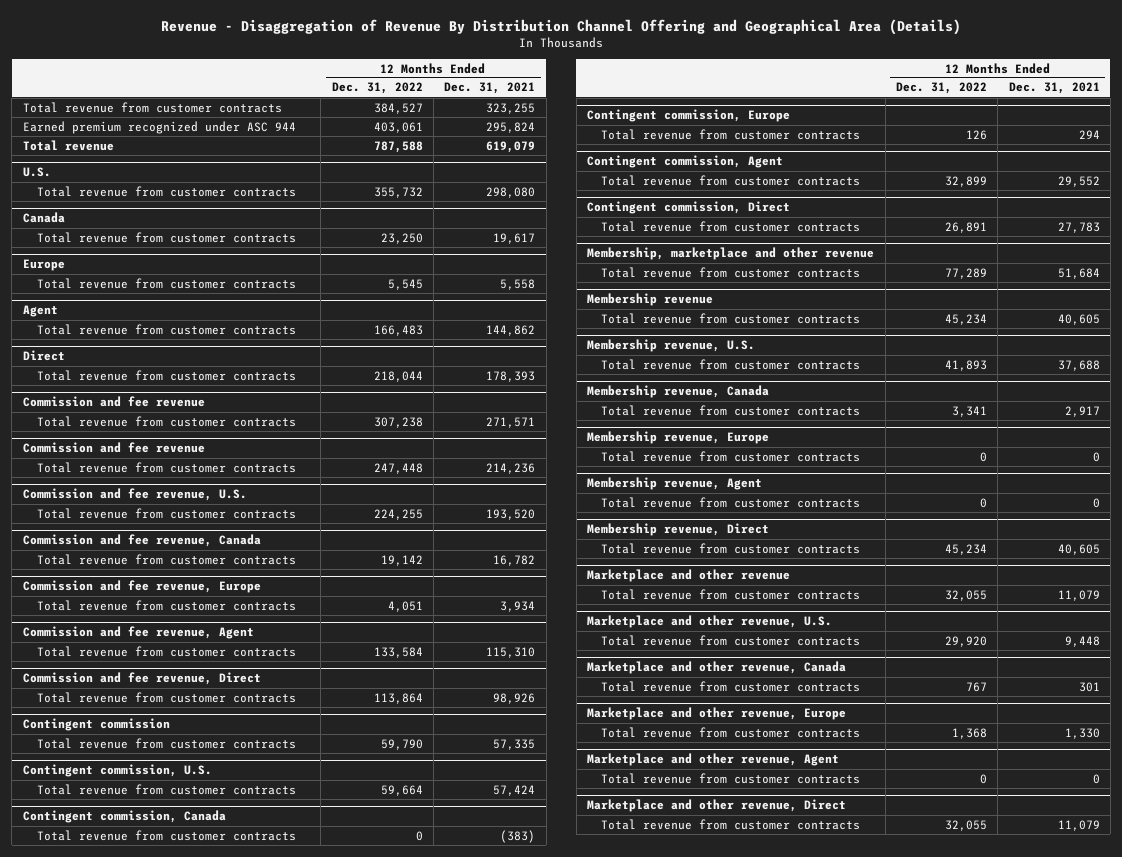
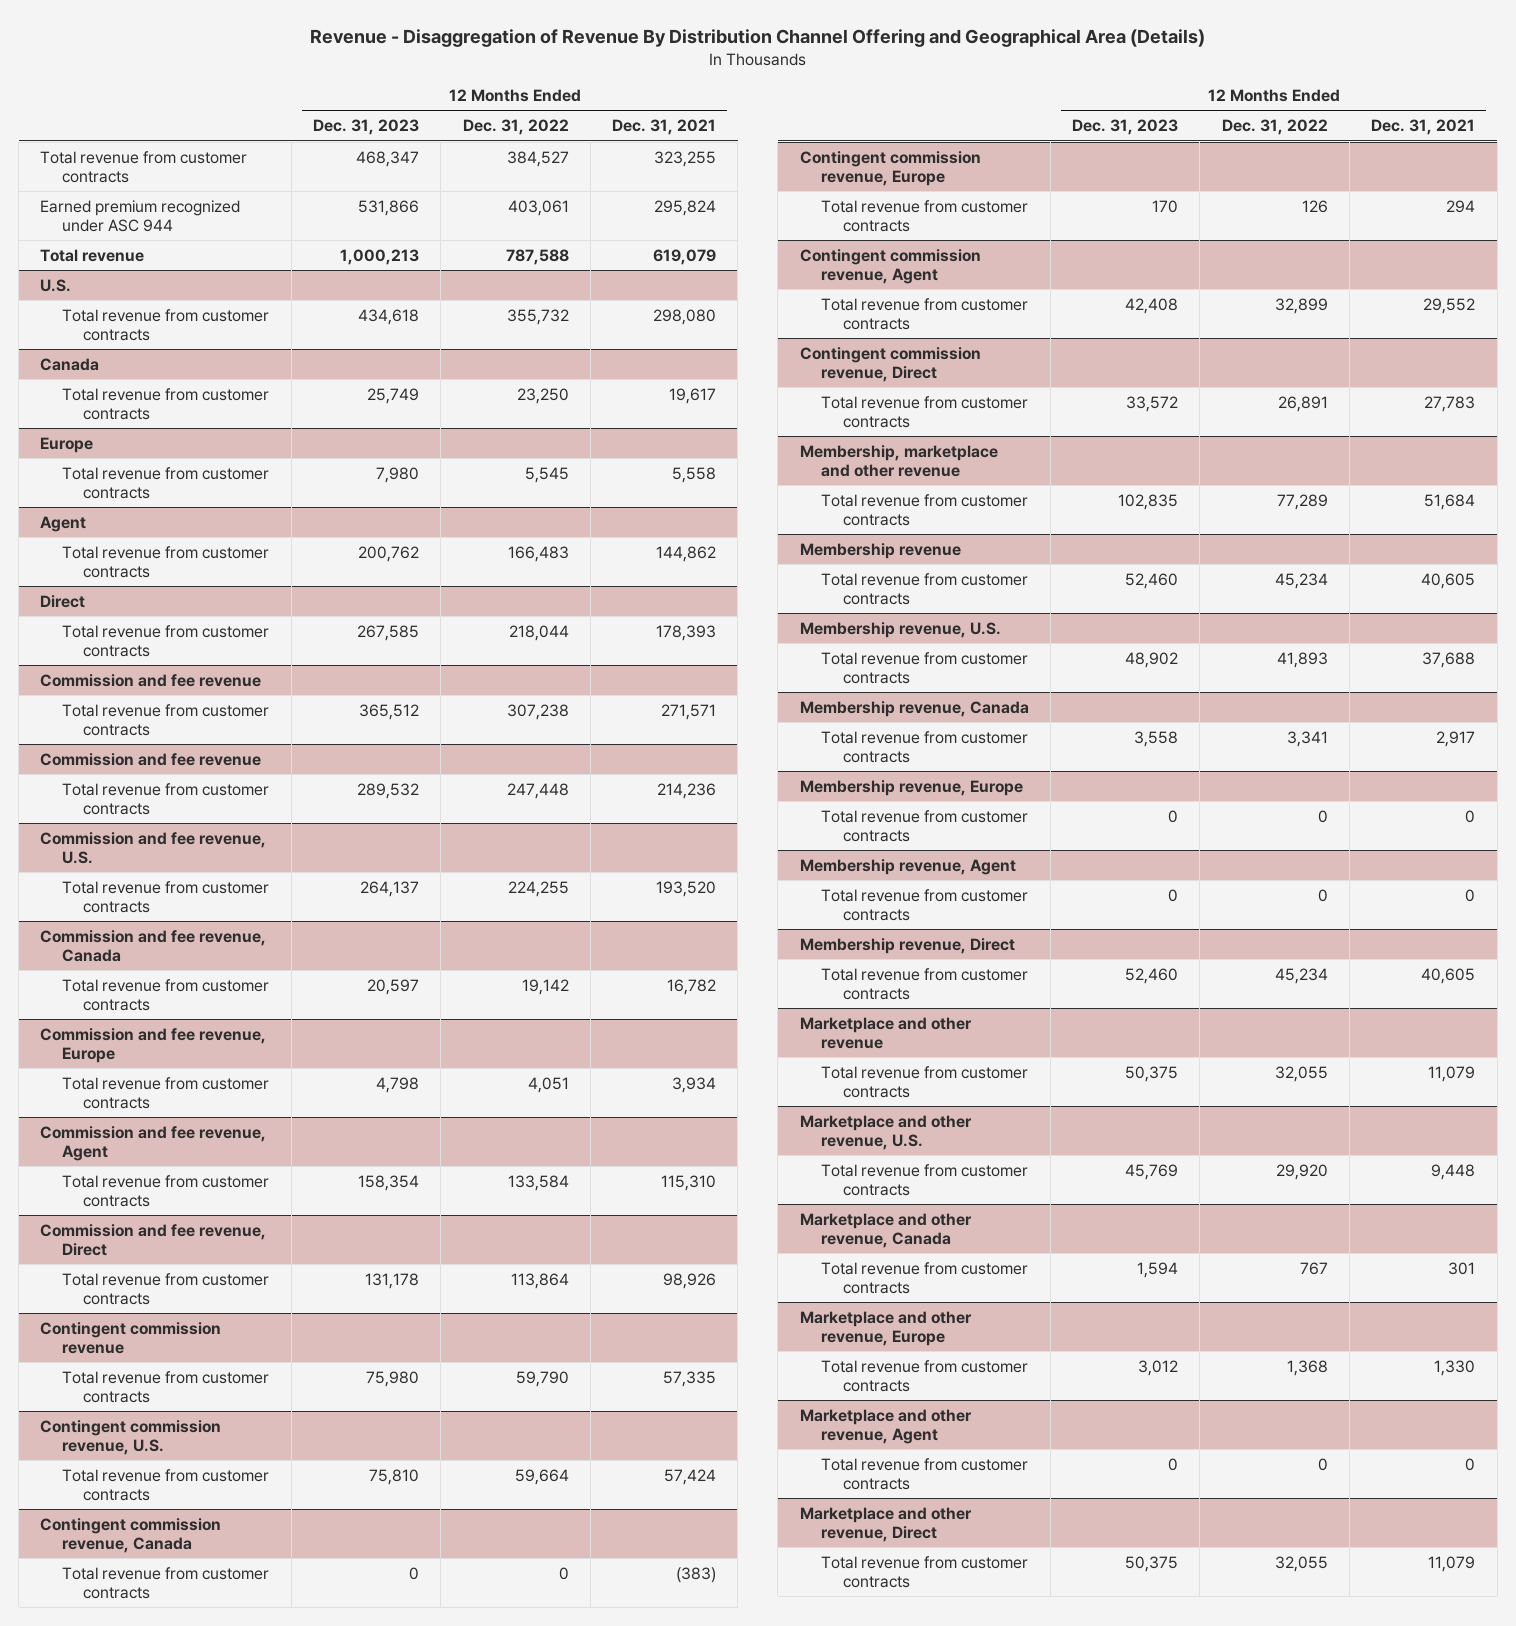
- | 12 Months Ended Dec. 31, 2022 | 12 Months Ended Dec. 31, 2021
+ | 12 Months Ended Dec. 31, 2023 | 12 Months Ended Dec. 31, 2022 | 12 Months Ended Dec. 31, 2021
- Contingent commission
+ Contingent commission revenue
- Contingent commission, U.S.
+ Contingent commission revenue, U.S.
- Contingent commission, Canada
+ Contingent commission revenue, Canada
- Contingent commission, Europe
+ Contingent commission revenue, Europe
- Contingent commission, Agent
+ Contingent commission revenue, Agent
- Contingent commission, Direct
+ Contingent commission revenue, Direct

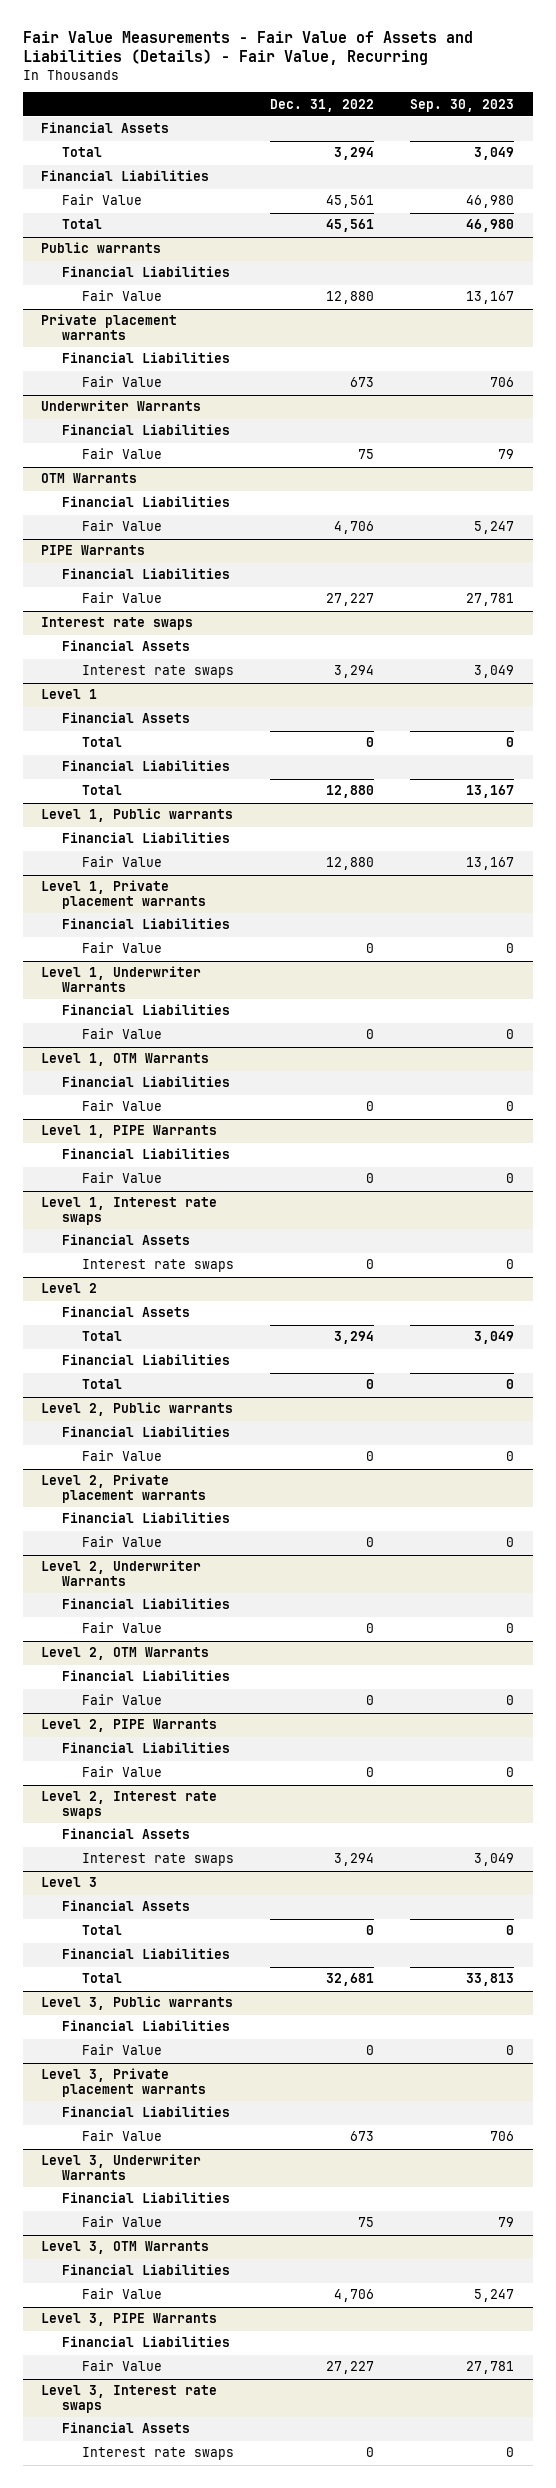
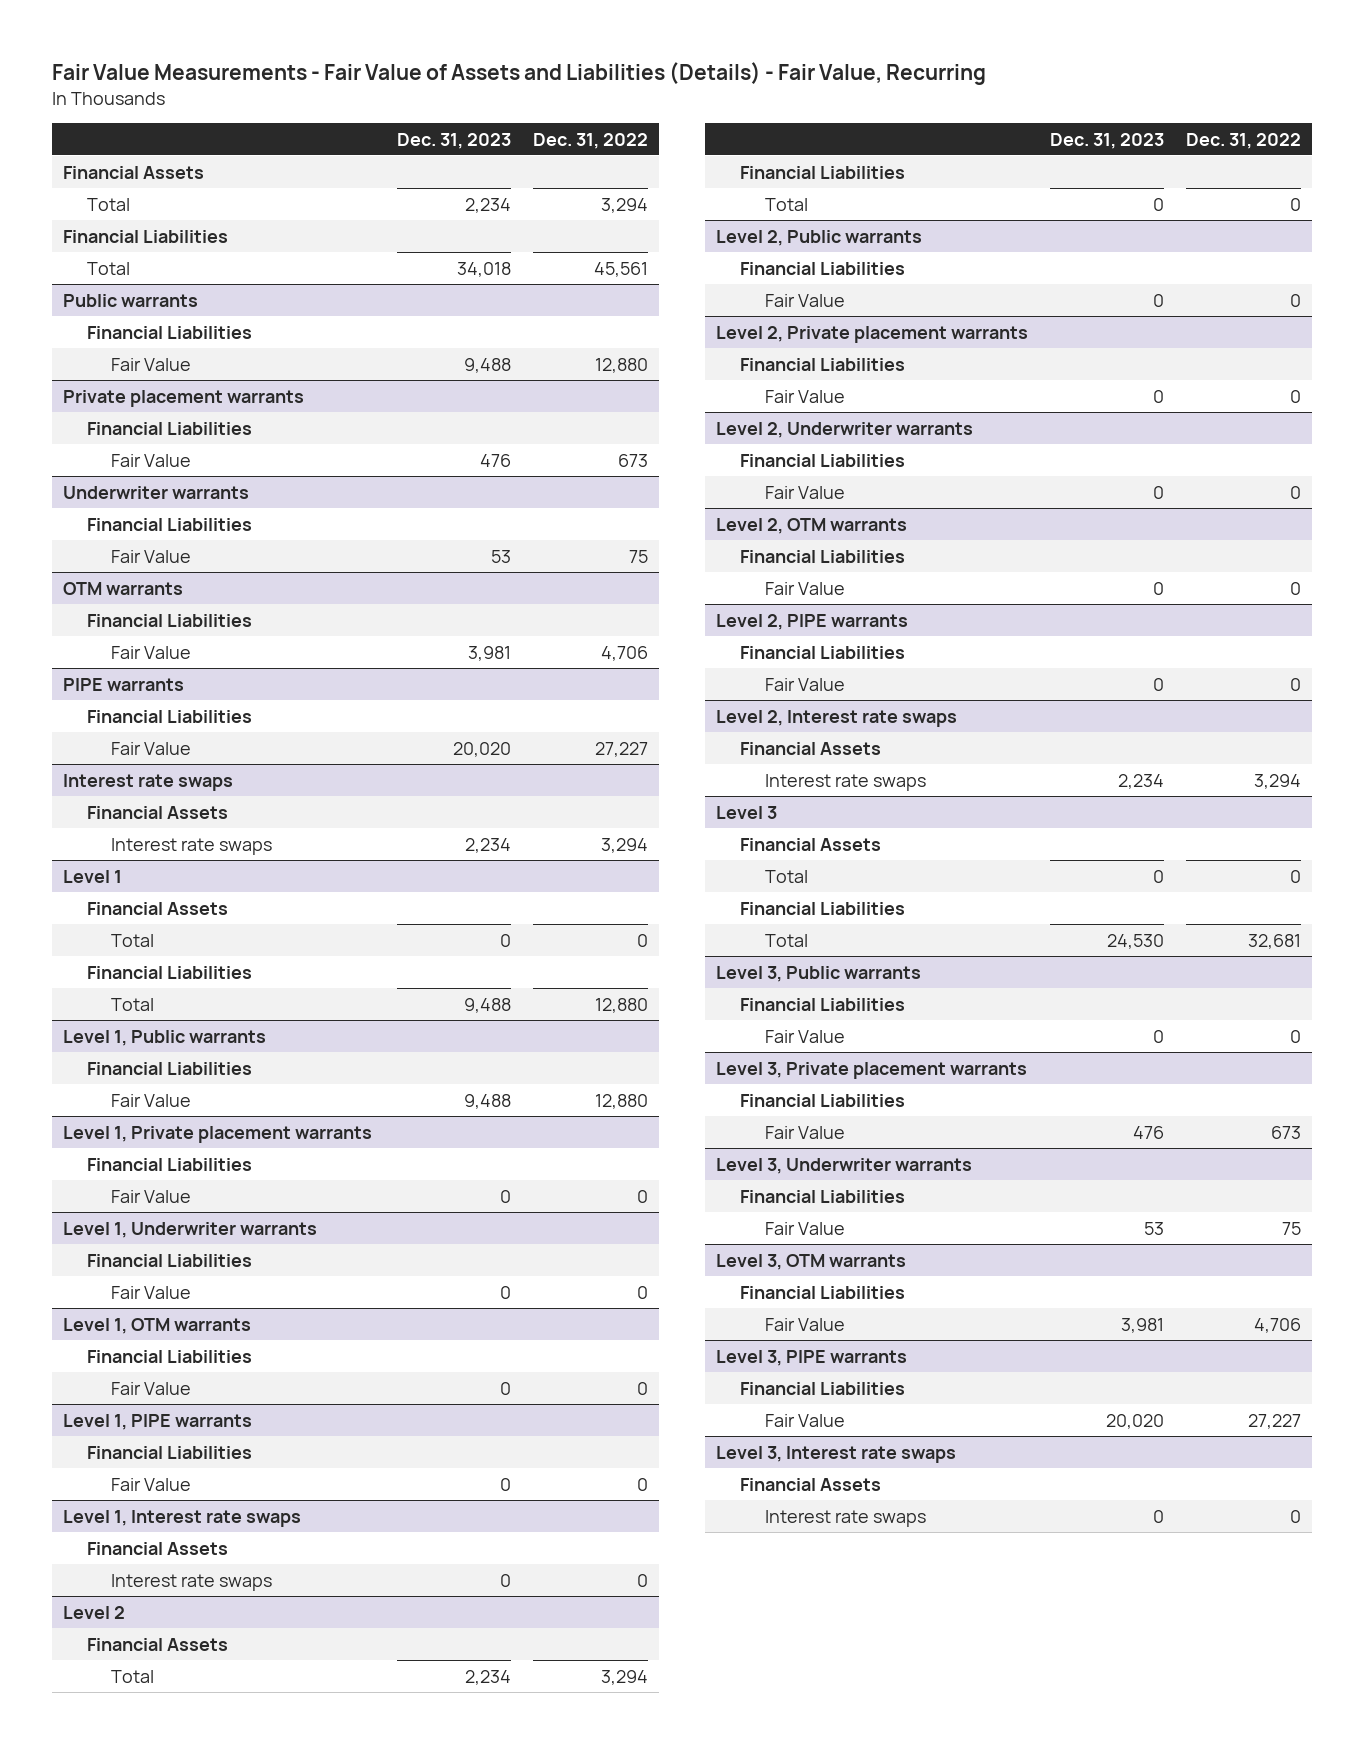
- | Dec. 31, 2022 | Sep. 30, 2023
+ | Dec. 31, 2023 | Dec. 31, 2022
- Fair Value | 45,561 | 46,980
- Underwriter Warrants
+ Underwriter warrants
- OTM Warrants
+ OTM warrants
- PIPE Warrants
+ PIPE warrants
- Level 1, Underwriter Warrants
+ Level 1, Underwriter warrants
- Level 1, OTM Warrants
+ Level 1, OTM warrants
- Level 1, PIPE Warrants
+ Level 1, PIPE warrants
- Level 2, Underwriter Warrants
+ Level 2, Underwriter warrants
- Level 2, OTM Warrants
+ Level 2, OTM warrants
- Level 2, PIPE Warrants
+ Level 2, PIPE warrants
- Level 3, Underwriter Warrants
+ Level 3, Underwriter warrants
- Level 3, OTM Warrants
+ Level 3, OTM warrants
- Level 3, PIPE Warrants
+ Level 3, PIPE warrants

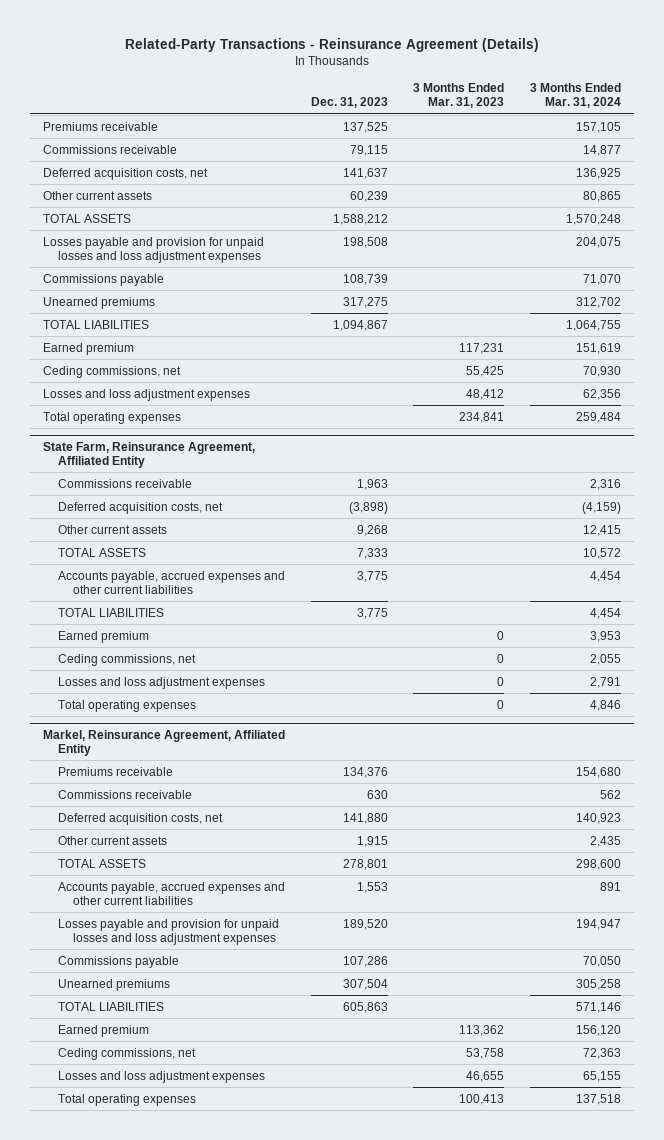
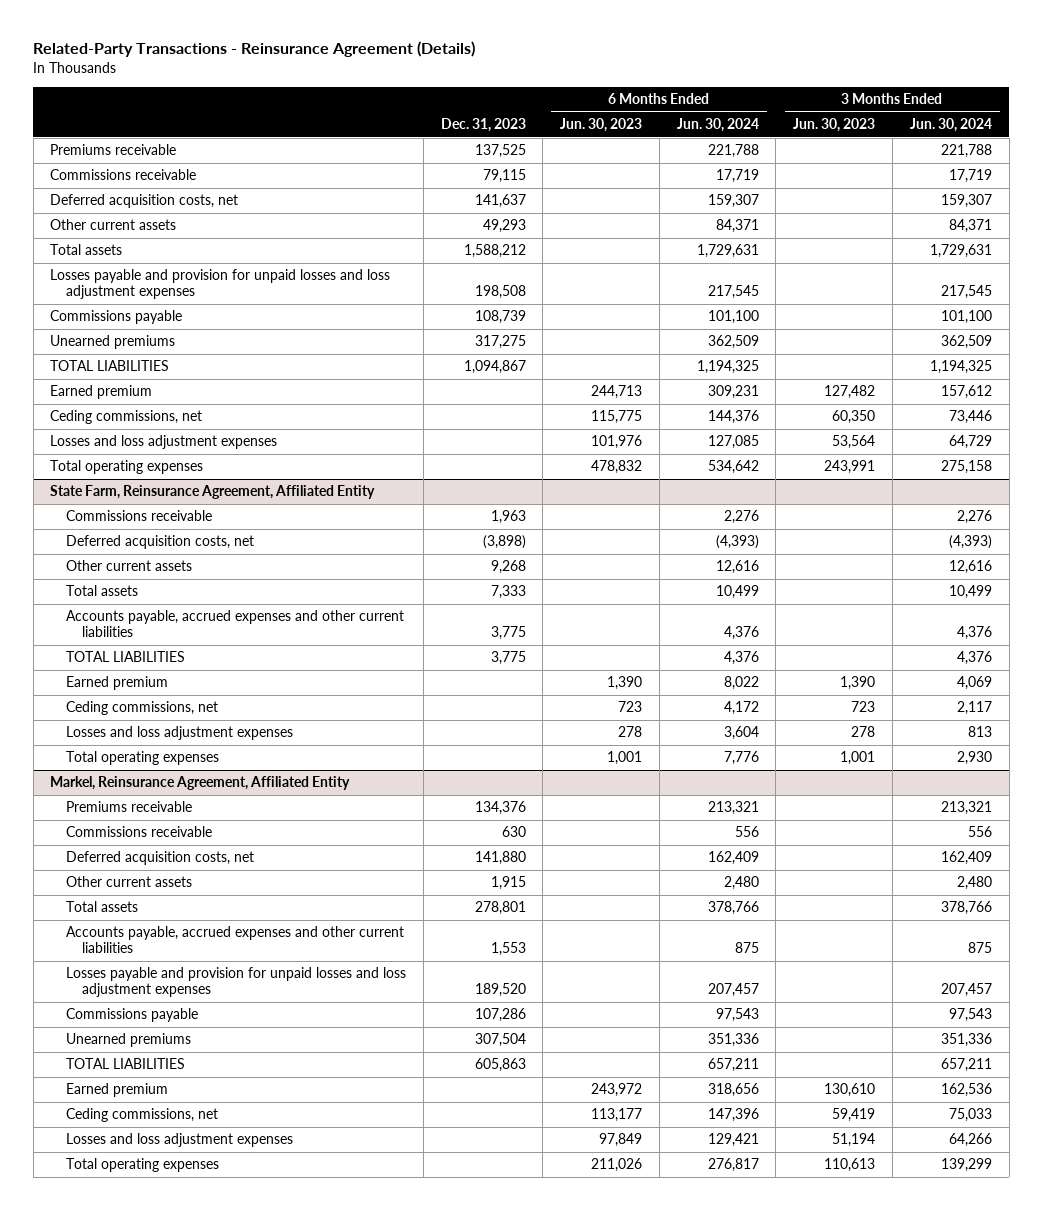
- | Dec. 31, 2023 | 3 Months Ended Mar. 31, 2023 | 3 Months Ended Mar. 31, 2024
+ | Dec. 31, 2023 | 6 Months Ended Jun. 30, 2023 | 6 Months Ended Jun. 30, 2024 | 3 Months Ended Jun. 30, 2023 | 3 Months Ended Jun. 30, 2024
- Other current assets | 60,239 | | 80,865
- TOTAL ASSETS | 1,588,212 | | 1,570,248
+ Other current assets | 49,293 | | 84,371 | | 84,371
+ Total assets | 1,588,212 | | 1,729,631 | | 1,729,631
@ State Farm, Reinsurance Agreement, Affiliated Entity
- TOTAL ASSETS | 7,333 | | 10,572
+ Total assets | 7,333 | | 10,499 | | 10,499
@ Markel, Reinsurance Agreement, Affiliated Entity
- TOTAL ASSETS | 278,801 | | 298,600
+ Total assets | 278,801 | | 378,766 | | 378,766

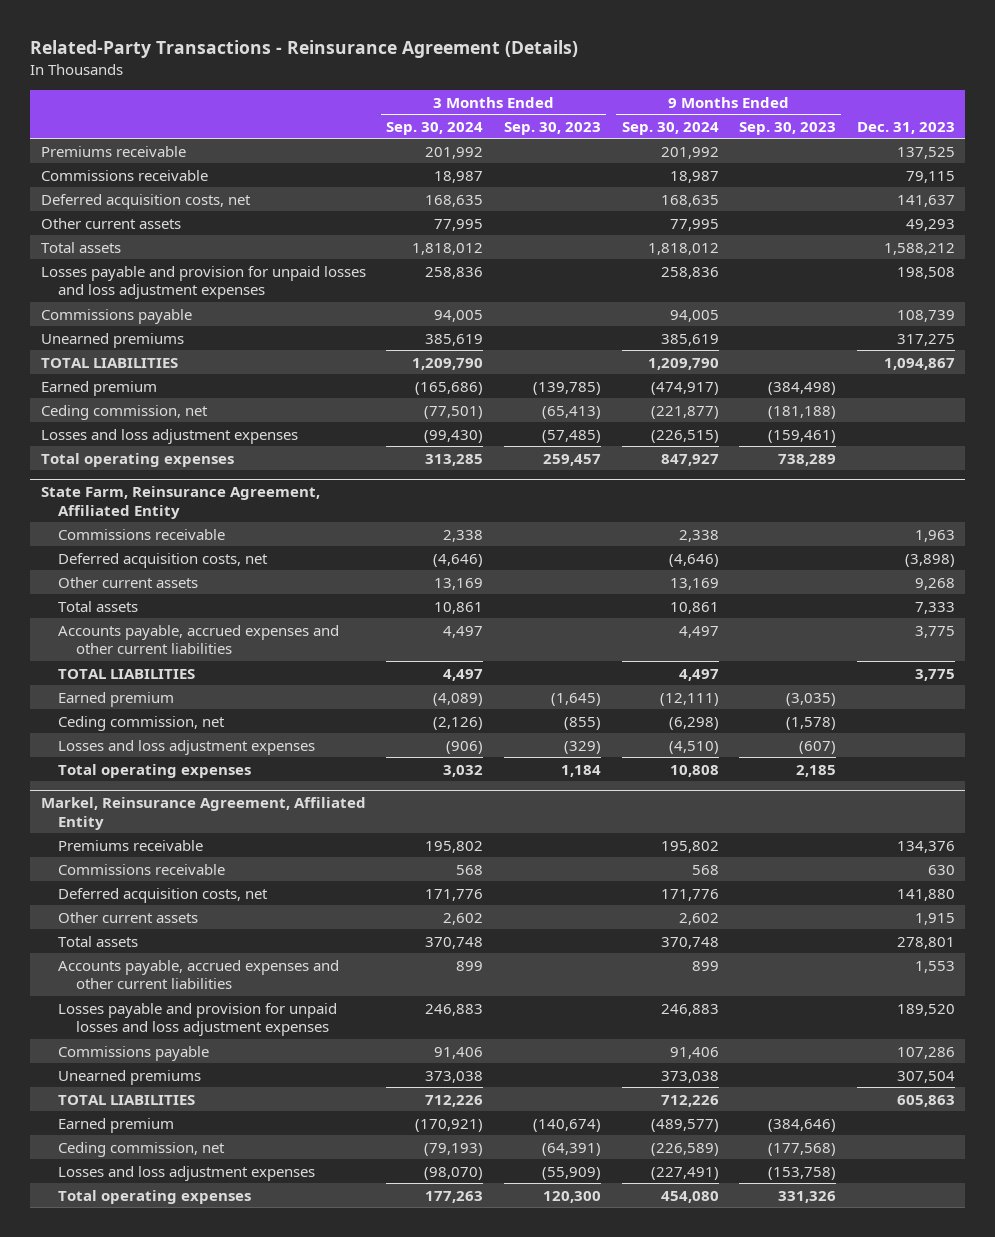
- | Dec. 31, 2023 | 6 Months Ended Jun. 30, 2023 | 6 Months Ended Jun. 30, 2024 | 3 Months Ended Jun. 30, 2023 | 3 Months Ended Jun. 30, 2024
+ | 3 Months Ended Sep. 30, 2024 | 3 Months Ended Sep. 30, 2023 | 9 Months Ended Sep. 30, 2024 | 9 Months Ended Sep. 30, 2023 | Dec. 31, 2023
- Ceding commissions, net | | 115,775 | 144,376 | 60,350 | 73,446
+ Ceding commission, net | (77,501) | (65,413) | (221,877) | (181,188) |
@ State Farm, Reinsurance Agreement, Affiliated Entity
- Ceding commissions, net | | 723 | 4,172 | 723 | 2,117
+ Ceding commission, net | (2,126) | (855) | (6,298) | (1,578) |
@ Markel, Reinsurance Agreement, Affiliated Entity
- Ceding commissions, net | | 113,177 | 147,396 | 59,419 | 75,033
+ Ceding commission, net | (79,193) | (64,391) | (226,589) | (177,568) |

